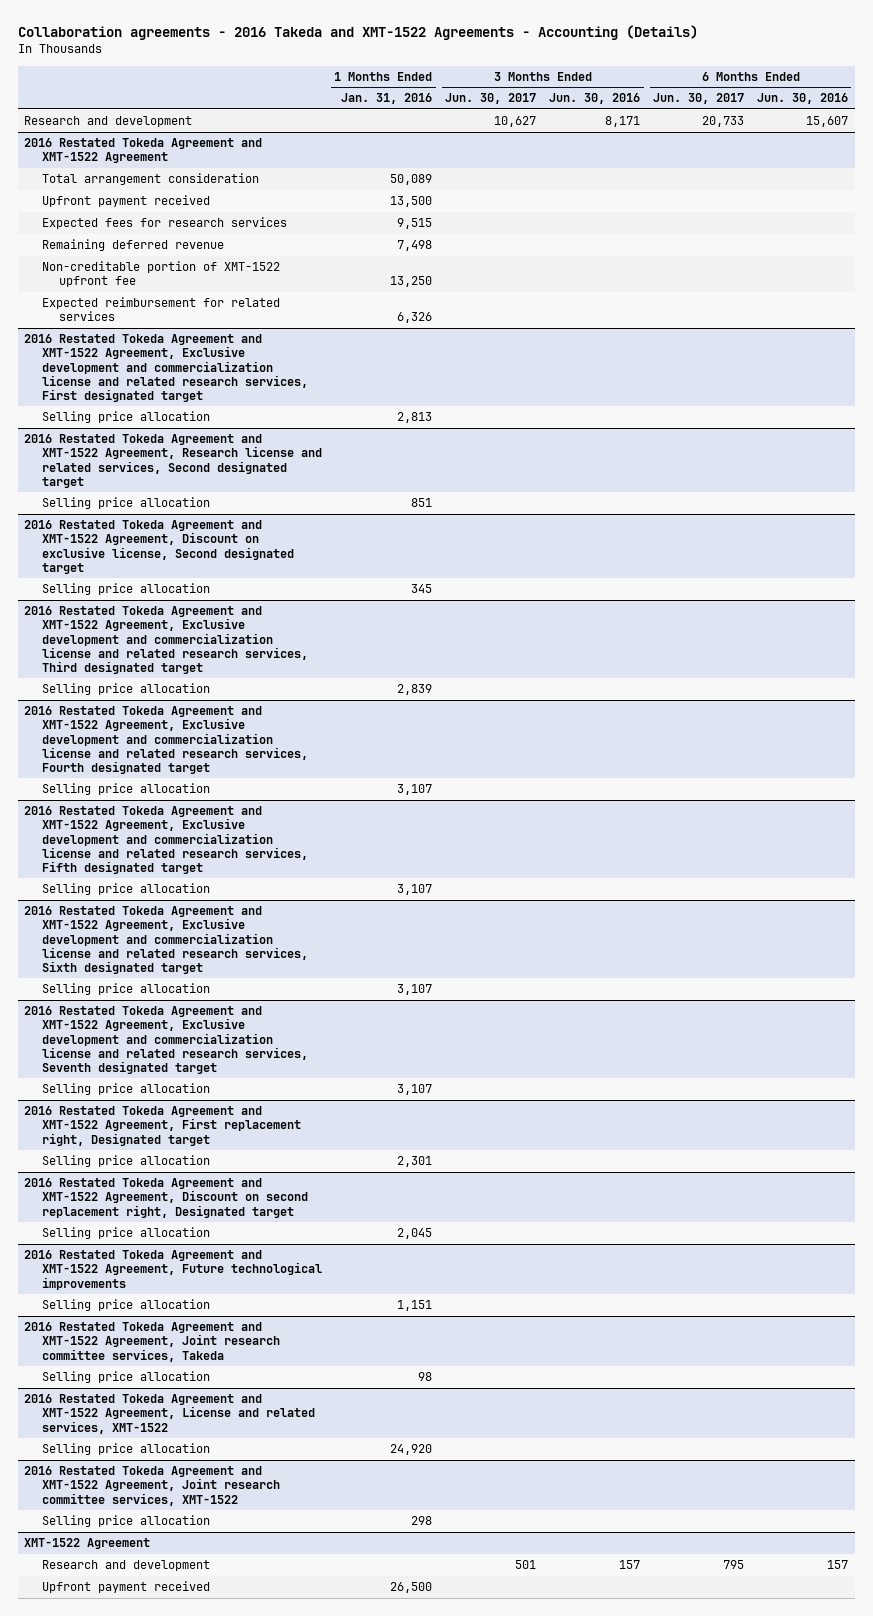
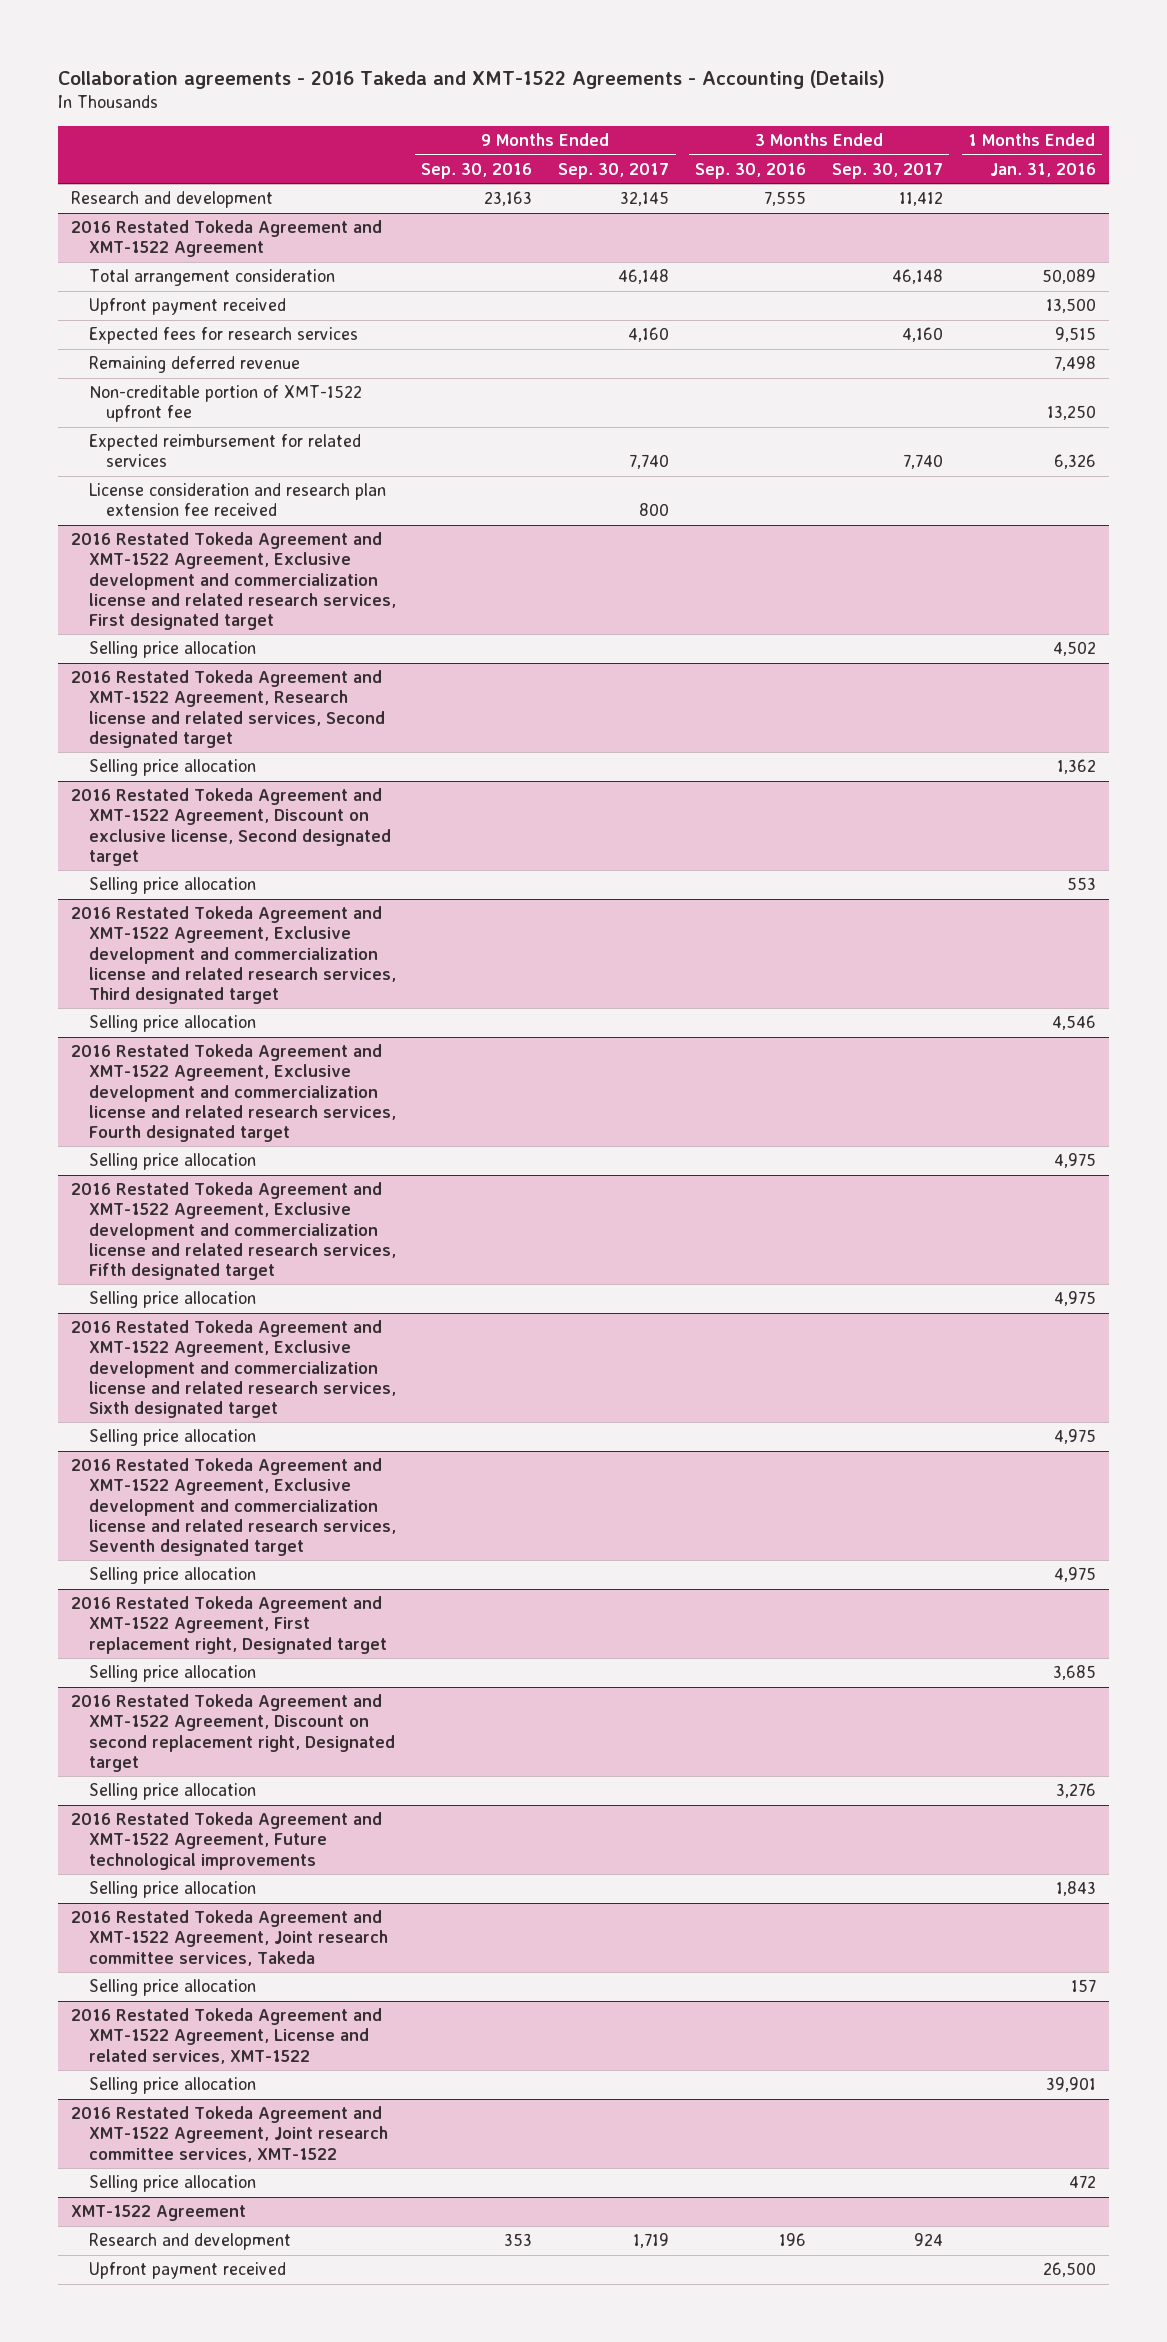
- | 1 Months Ended Jan. 31, 2016 | 3 Months Ended Jun. 30, 2017 | 3 Months Ended Jun. 30, 2016 | 6 Months Ended Jun. 30, 2017 | 6 Months Ended Jun. 30, 2016
+ | 9 Months Ended Sep. 30, 2016 | 9 Months Ended Sep. 30, 2017 | 3 Months Ended Sep. 30, 2016 | 3 Months Ended Sep. 30, 2017 | 1 Months Ended Jan. 31, 2016
@ 2016 Restated Tokeda Agreement and XMT-1522 Agreement
+ License consideration and research plan extension fee received | | 800 | | |
@ 2016 Restated Tokeda Agreement and XMT-1522 Agreement, Exclusive development and commercialization license and related research services, First designated target
- Selling price allocation | 2,813 | | | |
+ Selling price allocation | | | | | 4,502
@ 2016 Restated Tokeda Agreement and XMT-1522 Agreement, Research license and related services, Second designated target
- Selling price allocation | 851 | | | |
+ Selling price allocation | | | | | 1,362
@ 2016 Restated Tokeda Agreement and XMT-1522 Agreement, Discount on exclusive license, Second designated target
- Selling price allocation | 345 | | | |
+ Selling price allocation | | | | | 553
@ 2016 Restated Tokeda Agreement and XMT-1522 Agreement, Exclusive development and commercialization license and related research services, Third designated target
- Selling price allocation | 2,839 | | | |
+ Selling price allocation | | | | | 4,546
@ 2016 Restated Tokeda Agreement and XMT-1522 Agreement, Exclusive development and commercialization license and related research services, Fourth designated target
- Selling price allocation | 3,107 | | | |
+ Selling price allocation | | | | | 4,975
@ 2016 Restated Tokeda Agreement and XMT-1522 Agreement, Exclusive development and commercialization license and related research services, Fifth designated target
- Selling price allocation | 3,107 | | | |
+ Selling price allocation | | | | | 4,975
@ 2016 Restated Tokeda Agreement and XMT-1522 Agreement, Exclusive development and commercialization license and related research services, Sixth designated target
- Selling price allocation | 3,107 | | | |
+ Selling price allocation | | | | | 4,975
@ 2016 Restated Tokeda Agreement and XMT-1522 Agreement, Exclusive development and commercialization license and related research services, Seventh designated target
- Selling price allocation | 3,107 | | | |
+ Selling price allocation | | | | | 4,975
@ 2016 Restated Tokeda Agreement and XMT-1522 Agreement, First replacement right, Designated target
- Selling price allocation | 2,301 | | | |
+ Selling price allocation | | | | | 3,685
@ 2016 Restated Tokeda Agreement and XMT-1522 Agreement, Discount on second replacement right, Designated target
- Selling price allocation | 2,045 | | | |
+ Selling price allocation | | | | | 3,276
@ 2016 Restated Tokeda Agreement and XMT-1522 Agreement, Future technological improvements
- Selling price allocation | 1,151 | | | |
+ Selling price allocation | | | | | 1,843
@ 2016 Restated Tokeda Agreement and XMT-1522 Agreement, Joint research committee services, Takeda
- Selling price allocation | 98 | | | |
+ Selling price allocation | | | | | 157
@ 2016 Restated Tokeda Agreement and XMT-1522 Agreement, License and related services, XMT-1522
- Selling price allocation | 24,920 | | | |
+ Selling price allocation | | | | | 39,901
@ 2016 Restated Tokeda Agreement and XMT-1522 Agreement, Joint research committee services, XMT-1522
- Selling price allocation | 298 | | | |
+ Selling price allocation | | | | | 472

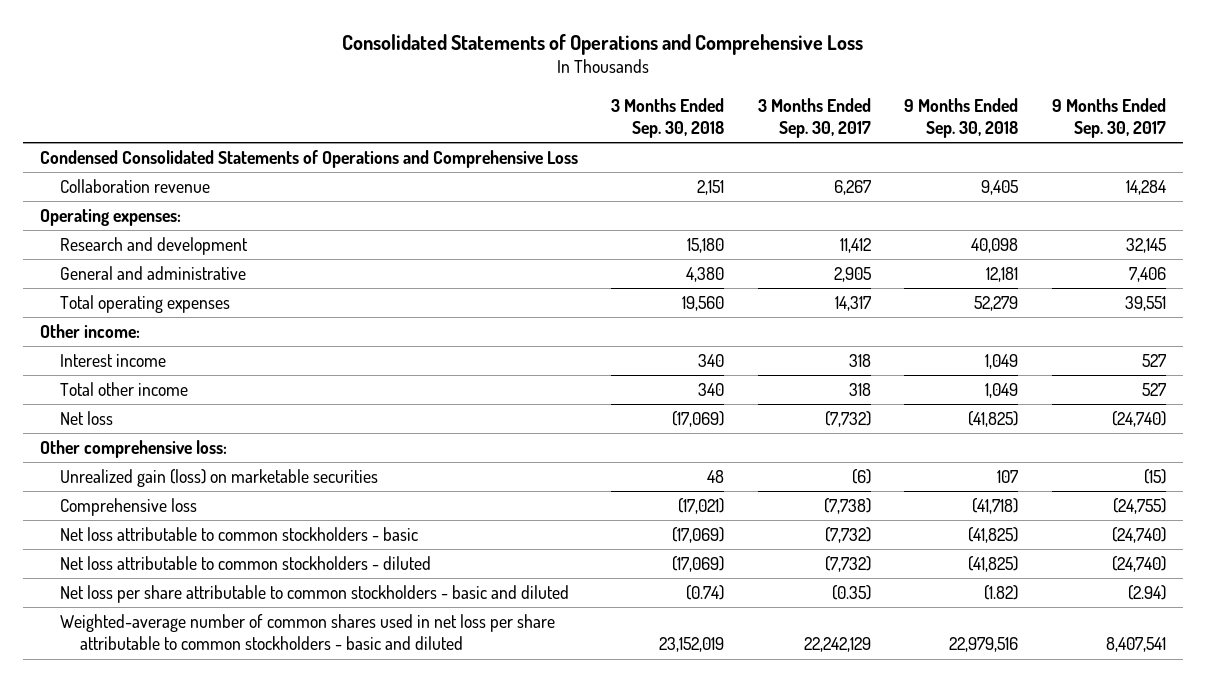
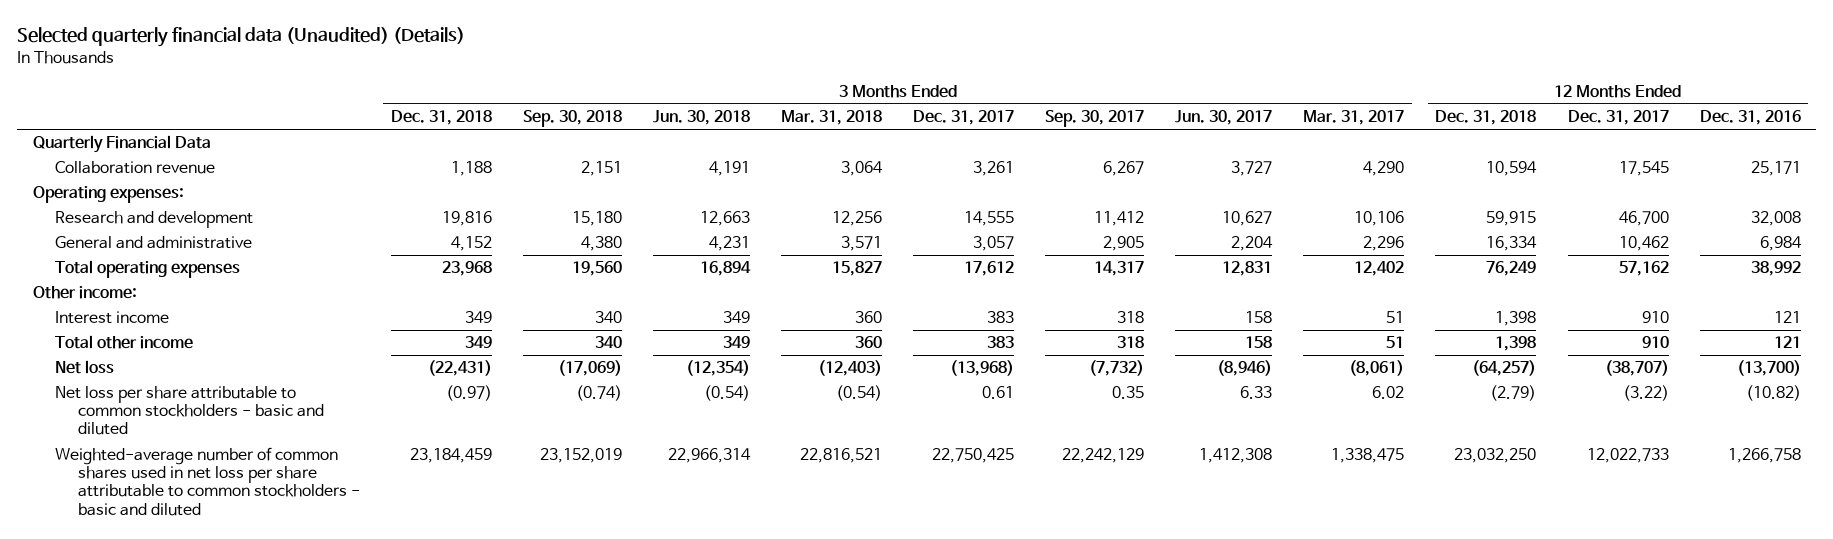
- Consolidated Statements of Operations and Comprehensive Loss
+ Selected quarterly financial data (Unaudited) (Details)
- | 3 Months Ended Sep. 30, 2018 | 3 Months Ended Sep. 30, 2017 | 9 Months Ended Sep. 30, 2018 | 9 Months Ended Sep. 30, 2017
+ | 3 Months Ended Dec. 31, 2018 | 3 Months Ended Sep. 30, 2018 | 3 Months Ended Jun. 30, 2018 | 3 Months Ended Mar. 31, 2018 | 3 Months Ended Dec. 31, 2017 | 3 Months Ended Sep. 30, 2017 | 3 Months Ended Jun. 30, 2017 | 3 Months Ended Mar. 31, 2017 | 12 Months Ended Dec. 31, 2018 | 12 Months Ended Dec. 31, 2017 | 12 Months Ended Dec. 31, 2016
- Condensed Consolidated Statements of Operations and Comprehensive Loss
+ Quarterly Financial Data
- Other comprehensive loss:
- Unrealized gain (loss) on marketable securities | 48 | (6) | 107 | (15)
- Comprehensive loss | (17,021) | (7,738) | (41,718) | (24,755)
- Net loss attributable to common stockholders - basic | (17,069) | (7,732) | (41,825) | (24,740)
- Net loss attributable to common stockholders - diluted | (17,069) | (7,732) | (41,825) | (24,740)
- Net loss per share attributable to common stockholders - basic and diluted | (0.74) | (0.35) | (1.82) | (2.94)
+ Net loss per share attributable to common stockholders - basic and diluted | (0.97) | (0.74) | (0.54) | (0.54) | 0.61 | 0.35 | 6.33 | 6.02 | (2.79) | (3.22) | (10.82)

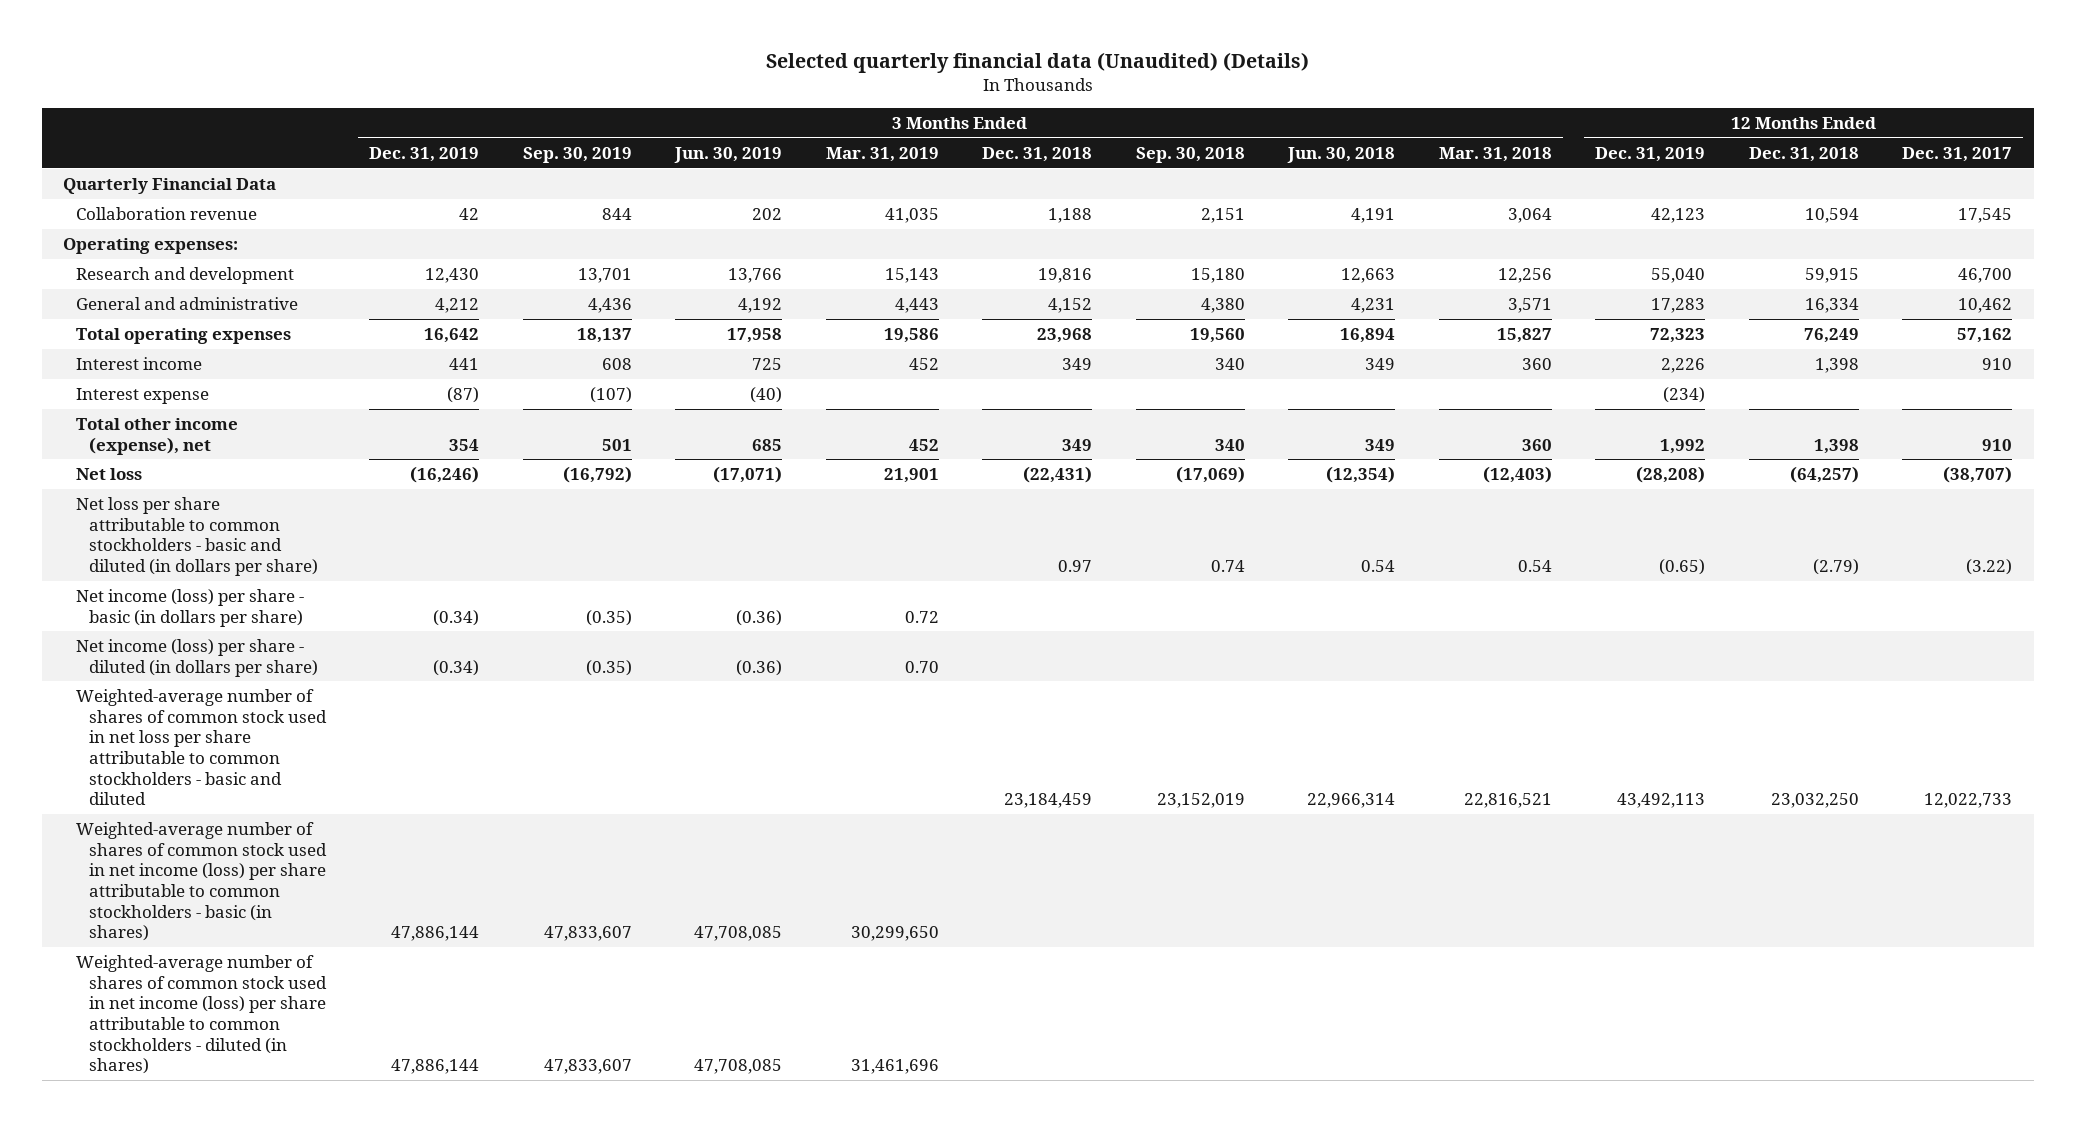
- | 3 Months Ended Dec. 31, 2018 | 3 Months Ended Sep. 30, 2018 | 3 Months Ended Jun. 30, 2018 | 3 Months Ended Mar. 31, 2018 | 3 Months Ended Dec. 31, 2017 | 3 Months Ended Sep. 30, 2017 | 3 Months Ended Jun. 30, 2017 | 3 Months Ended Mar. 31, 2017 | 12 Months Ended Dec. 31, 2018 | 12 Months Ended Dec. 31, 2017 | 12 Months Ended Dec. 31, 2016
+ | 3 Months Ended Dec. 31, 2019 | 3 Months Ended Sep. 30, 2019 | 3 Months Ended Jun. 30, 2019 | 3 Months Ended Mar. 31, 2019 | 3 Months Ended Dec. 31, 2018 | 3 Months Ended Sep. 30, 2018 | 3 Months Ended Jun. 30, 2018 | 3 Months Ended Mar. 31, 2018 | 12 Months Ended Dec. 31, 2019 | 12 Months Ended Dec. 31, 2018 | 12 Months Ended Dec. 31, 2017
- Other income:
- Total other income | 349 | 340 | 349 | 360 | 383 | 318 | 158 | 51 | 1,398 | 910 | 121
+ Interest expense | (87) | (107) | (40) | | | | | | (234) | |
+ Total other income (expense), net | 354 | 501 | 685 | 452 | 349 | 340 | 349 | 360 | 1,992 | 1,398 | 910
- Net loss per share attributable to common stockholders - basic and diluted | (0.97) | (0.74) | (0.54) | (0.54) | 0.61 | 0.35 | 6.33 | 6.02 | (2.79) | (3.22) | (10.82)
- Weighted-average number of common shares used in net loss per share attributable to common stockholders - basic and diluted | 23,184,459 | 23,152,019 | 22,966,314 | 22,816,521 | 22,750,425 | 22,242,129 | 1,412,308 | 1,338,475 | 23,032,250 | 12,022,733 | 1,266,758
+ Net loss per share attributable to common stockholders - basic and diluted (in dollars per share) | | | | | 0.97 | 0.74 | 0.54 | 0.54 | (0.65) | (2.79) | (3.22)
+ Net income (loss) per share - basic (in dollars per share) | (0.34) | (0.35) | (0.36) | 0.72 | | | | | | |
+ Net income (loss) per share - diluted (in dollars per share) | (0.34) | (0.35) | (0.36) | 0.70 | | | | | | |
+ Weighted-average number of shares of common stock used in net loss per share attributable to common stockholders - basic and diluted | | | | | 23,184,459 | 23,152,019 | 22,966,314 | 22,816,521 | 43,492,113 | 23,032,250 | 12,022,733
+ Weighted-average number of shares of common stock used in net income (loss) per share attributable to common stockholders - basic (in shares) | 47,886,144 | 47,833,607 | 47,708,085 | 30,299,650 | | | | | | |
+ Weighted-average number of shares of common stock used in net income (loss) per share attributable to common stockholders - diluted (in shares) | 47,886,144 | 47,833,607 | 47,708,085 | 31,461,696 | | | | | | |

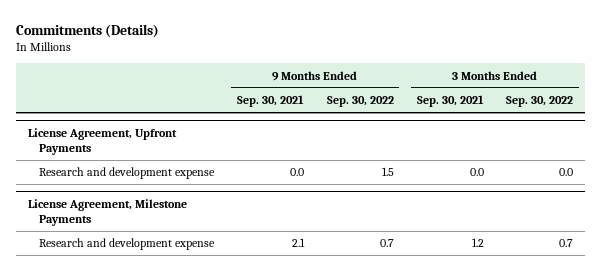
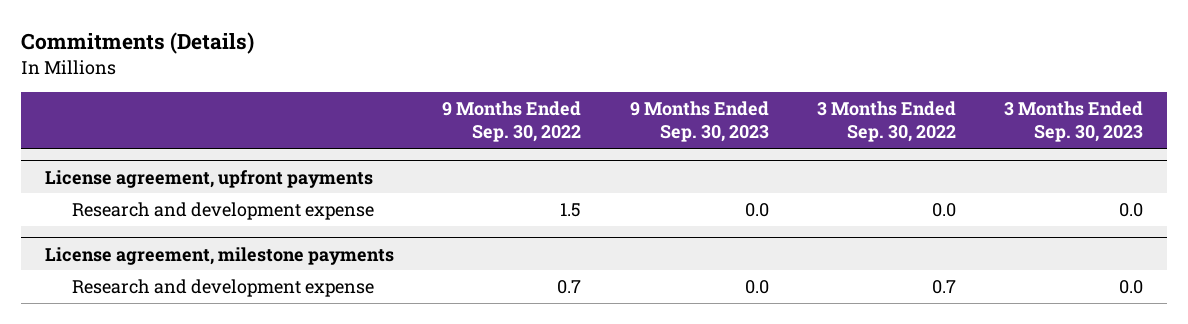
- | 9 Months Ended Sep. 30, 2021 | 9 Months Ended Sep. 30, 2022 | 3 Months Ended Sep. 30, 2021 | 3 Months Ended Sep. 30, 2022
+ | 9 Months Ended Sep. 30, 2022 | 9 Months Ended Sep. 30, 2023 | 3 Months Ended Sep. 30, 2022 | 3 Months Ended Sep. 30, 2023
- License Agreement, Upfront Payments
+ License agreement, upfront payments
- License Agreement, Milestone Payments
+ License agreement, milestone payments

